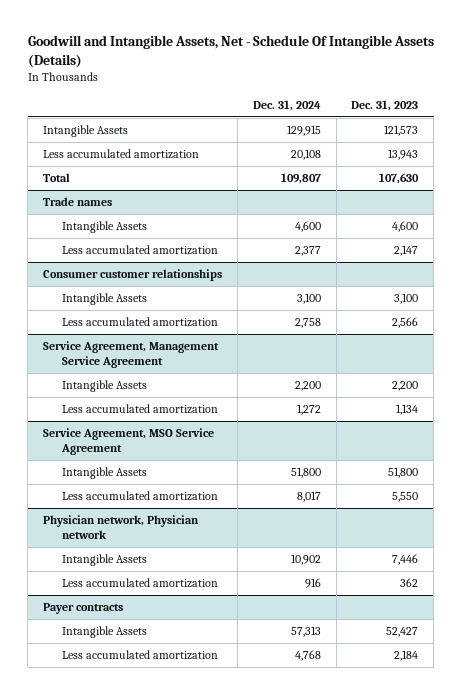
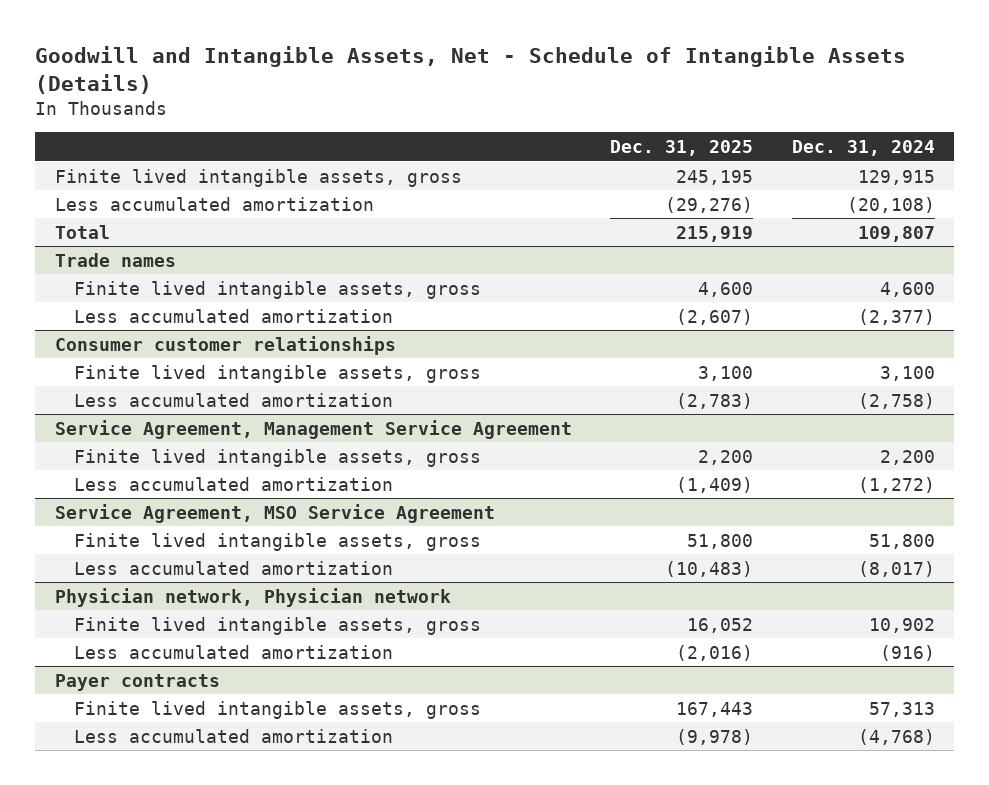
- Goodwill and Intangible Assets, Net - Schedule Of Intangible Assets (Details)
+ Goodwill and Intangible Assets, Net - Schedule of Intangible Assets (Details)
- | Dec. 31, 2024 | Dec. 31, 2023
+ | Dec. 31, 2025 | Dec. 31, 2024
- Intangible Assets | 129,915 | 121,573
- Less accumulated amortization | 20,108 | 13,943
+ Finite lived intangible assets, gross | 245,195 | 129,915
+ Less accumulated amortization | (29,276) | (20,108)
@ Trade names
- Intangible Assets | 4,600 | 4,600
- Less accumulated amortization | 2,377 | 2,147
+ Finite lived intangible assets, gross | 4,600 | 4,600
+ Less accumulated amortization | (2,607) | (2,377)
@ Consumer customer relationships
- Intangible Assets | 3,100 | 3,100
- Less accumulated amortization | 2,758 | 2,566
+ Finite lived intangible assets, gross | 3,100 | 3,100
+ Less accumulated amortization | (2,783) | (2,758)
@ Service Agreement, Management Service Agreement
- Intangible Assets | 2,200 | 2,200
- Less accumulated amortization | 1,272 | 1,134
+ Finite lived intangible assets, gross | 2,200 | 2,200
+ Less accumulated amortization | (1,409) | (1,272)
@ Service Agreement, MSO Service Agreement
- Intangible Assets | 51,800 | 51,800
- Less accumulated amortization | 8,017 | 5,550
+ Finite lived intangible assets, gross | 51,800 | 51,800
+ Less accumulated amortization | (10,483) | (8,017)
@ Physician network, Physician network
- Intangible Assets | 10,902 | 7,446
- Less accumulated amortization | 916 | 362
+ Finite lived intangible assets, gross | 16,052 | 10,902
+ Less accumulated amortization | (2,016) | (916)
@ Payer contracts
- Intangible Assets | 57,313 | 52,427
- Less accumulated amortization | 4,768 | 2,184
+ Finite lived intangible assets, gross | 167,443 | 57,313
+ Less accumulated amortization | (9,978) | (4,768)

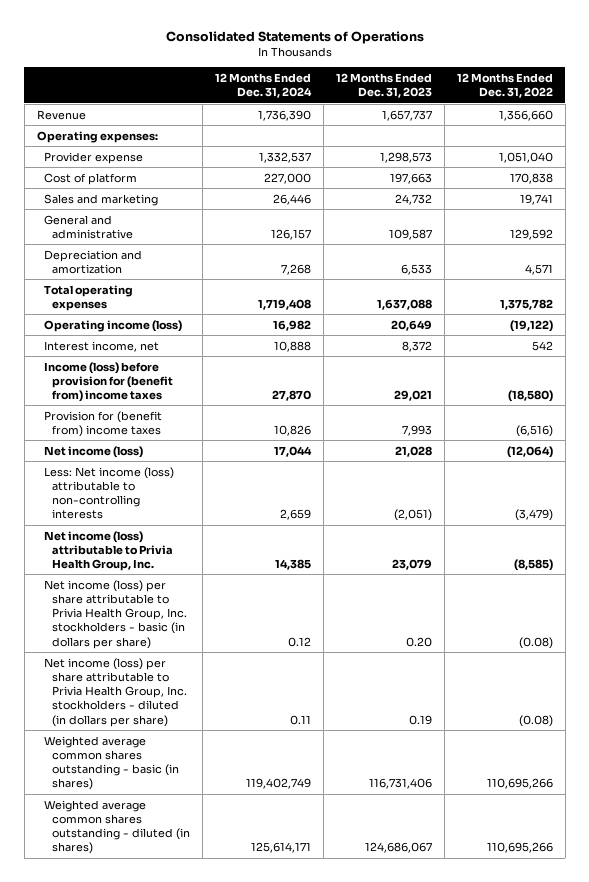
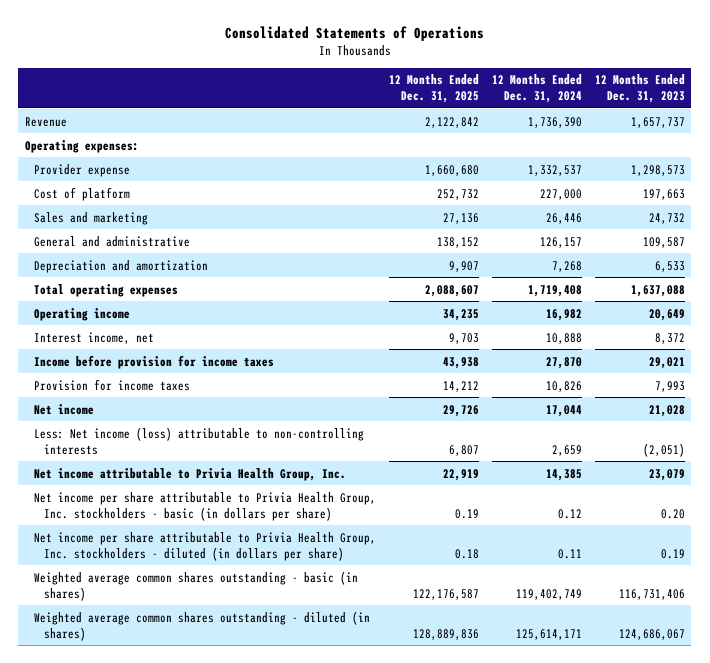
- | 12 Months Ended Dec. 31, 2024 | 12 Months Ended Dec. 31, 2023 | 12 Months Ended Dec. 31, 2022
+ | 12 Months Ended Dec. 31, 2025 | 12 Months Ended Dec. 31, 2024 | 12 Months Ended Dec. 31, 2023
- Operating income (loss) | 16,982 | 20,649 | (19,122)
+ Operating income | 34,235 | 16,982 | 20,649
- Income (loss) before provision for (benefit from) income taxes | 27,870 | 29,021 | (18,580)
- Provision for (benefit from) income taxes | 10,826 | 7,993 | (6,516)
- Net income (loss) | 17,044 | 21,028 | (12,064)
+ Income before provision for income taxes | 43,938 | 27,870 | 29,021
+ Provision for income taxes | 14,212 | 10,826 | 7,993
+ Net income | 29,726 | 17,044 | 21,028
- Net income (loss) attributable to Privia Health Group, Inc. | 14,385 | 23,079 | (8,585)
- Net income (loss) per share attributable to Privia Health Group, Inc. stockholders - basic (in dollars per share) | 0.12 | 0.20 | (0.08)
- Net income (loss) per share attributable to Privia Health Group, Inc. stockholders - diluted (in dollars per share) | 0.11 | 0.19 | (0.08)
+ Net income attributable to Privia Health Group, Inc. | 22,919 | 14,385 | 23,079
+ Net income per share attributable to Privia Health Group, Inc. stockholders - basic (in dollars per share) | 0.19 | 0.12 | 0.20
+ Net income per share attributable to Privia Health Group, Inc. stockholders - diluted (in dollars per share) | 0.18 | 0.11 | 0.19

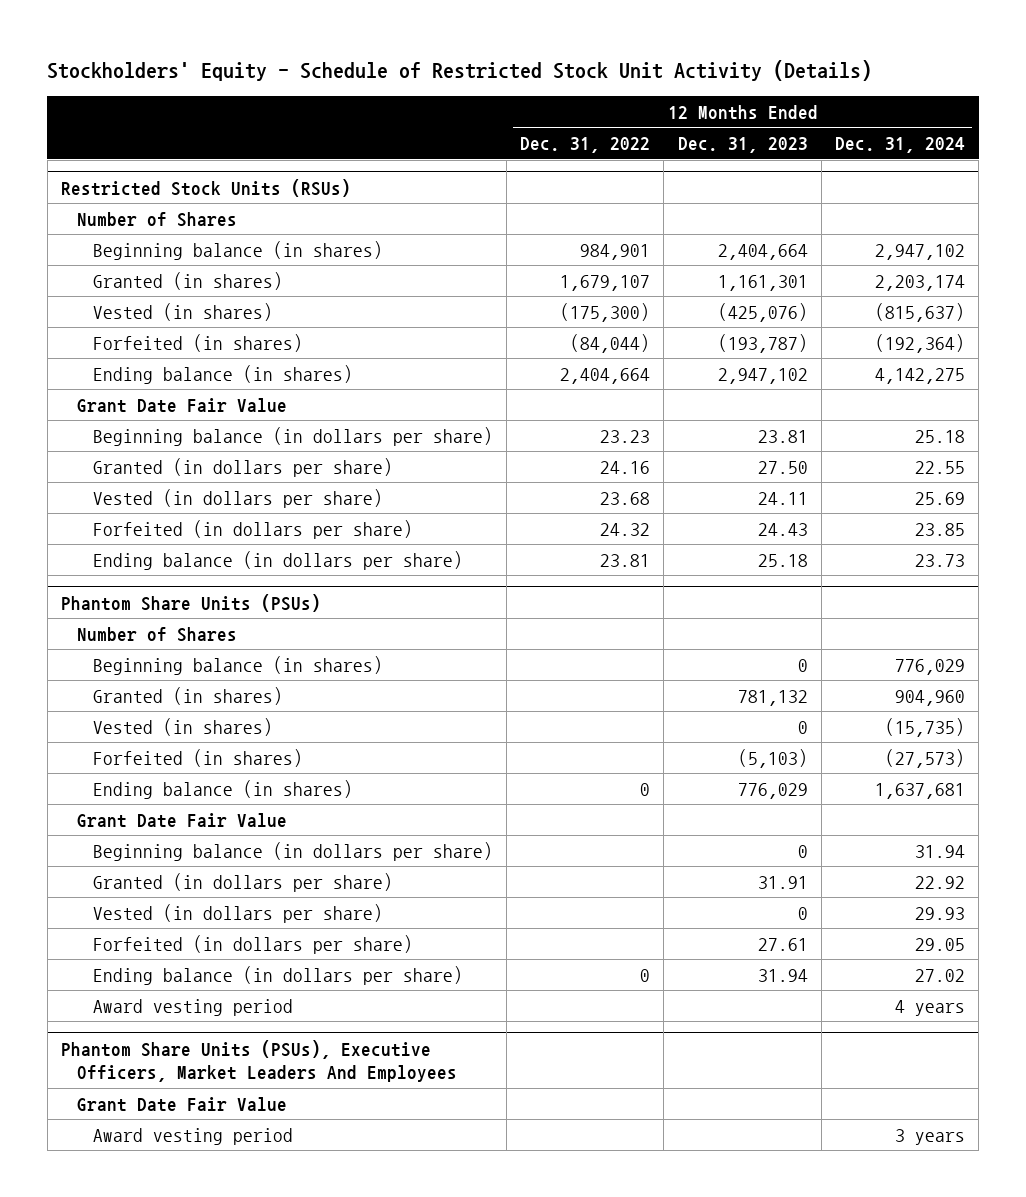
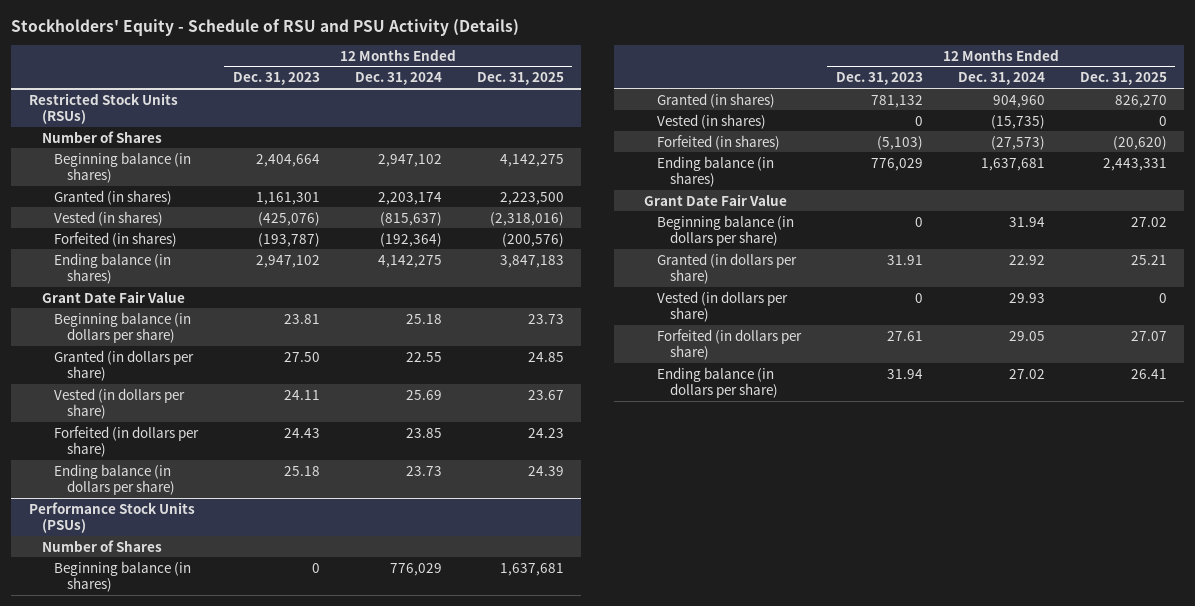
- Stockholders' Equity - Schedule of Restricted Stock Unit Activity (Details)
+ Stockholders' Equity - Schedule of RSU and PSU Activity (Details)
- | 12 Months Ended Dec. 31, 2022 | 12 Months Ended Dec. 31, 2023 | 12 Months Ended Dec. 31, 2024
+ | 12 Months Ended Dec. 31, 2023 | 12 Months Ended Dec. 31, 2024 | 12 Months Ended Dec. 31, 2025
- Phantom Share Units (PSUs)
+ Performance Stock Units (PSUs)
- Award vesting period | | | 4 years
- Phantom Share Units (PSUs), Executive Officers, Market Leaders And Employees
- Grant Date Fair Value
- Award vesting period | | | 3 years

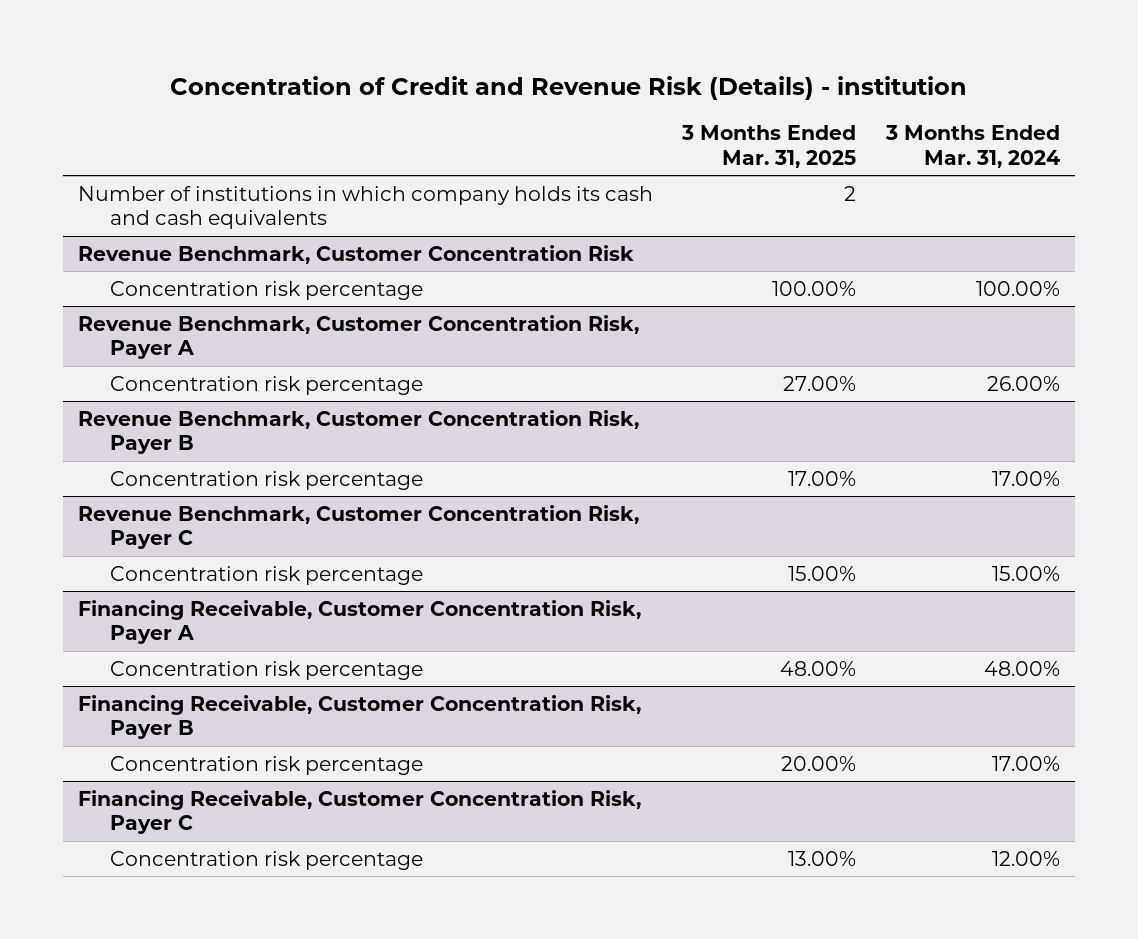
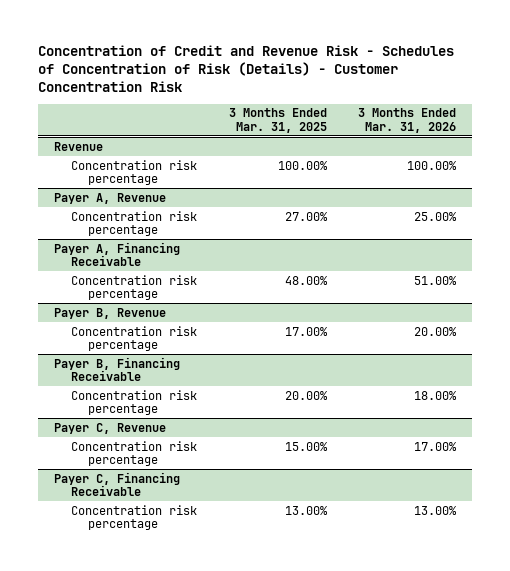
- Concentration of Credit and Revenue Risk (Details) - institution
+ Concentration of Credit and Revenue Risk - Schedules of Concentration of Risk (Details) - Customer Concentration Risk
- | 3 Months Ended Mar. 31, 2025 | 3 Months Ended Mar. 31, 2024
+ | 3 Months Ended Mar. 31, 2025 | 3 Months Ended Mar. 31, 2026
- Number of institutions in which company holds its cash and cash equivalents | 2 |
- Revenue Benchmark, Customer Concentration Risk
+ Revenue
- Revenue Benchmark, Customer Concentration Risk, Payer A
+ Payer A, Revenue
- Revenue Benchmark, Customer Concentration Risk, Payer B
- Concentration risk percentage | 17.00% | 17.00%
- Revenue Benchmark, Customer Concentration Risk, Payer C
- Concentration risk percentage | 15.00% | 15.00%
- Financing Receivable, Customer Concentration Risk, Payer A
+ Payer A, Financing Receivable
- Financing Receivable, Customer Concentration Risk, Payer B
+ Payer B, Revenue
+ Concentration risk percentage | 17.00% | 20.00%
+ Payer B, Financing Receivable
- Financing Receivable, Customer Concentration Risk, Payer C
+ Payer C, Revenue
+ Concentration risk percentage | 15.00% | 17.00%
+ Payer C, Financing Receivable

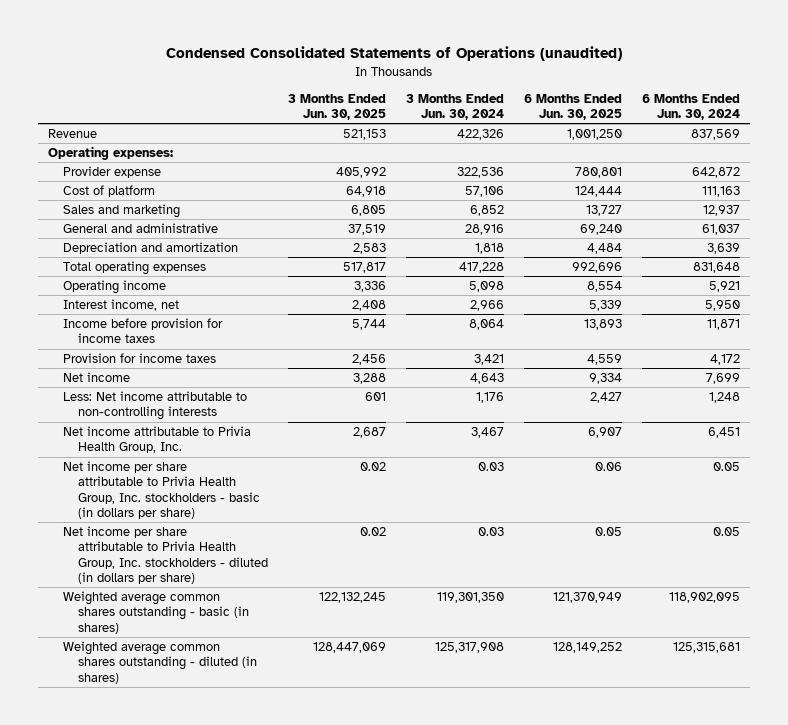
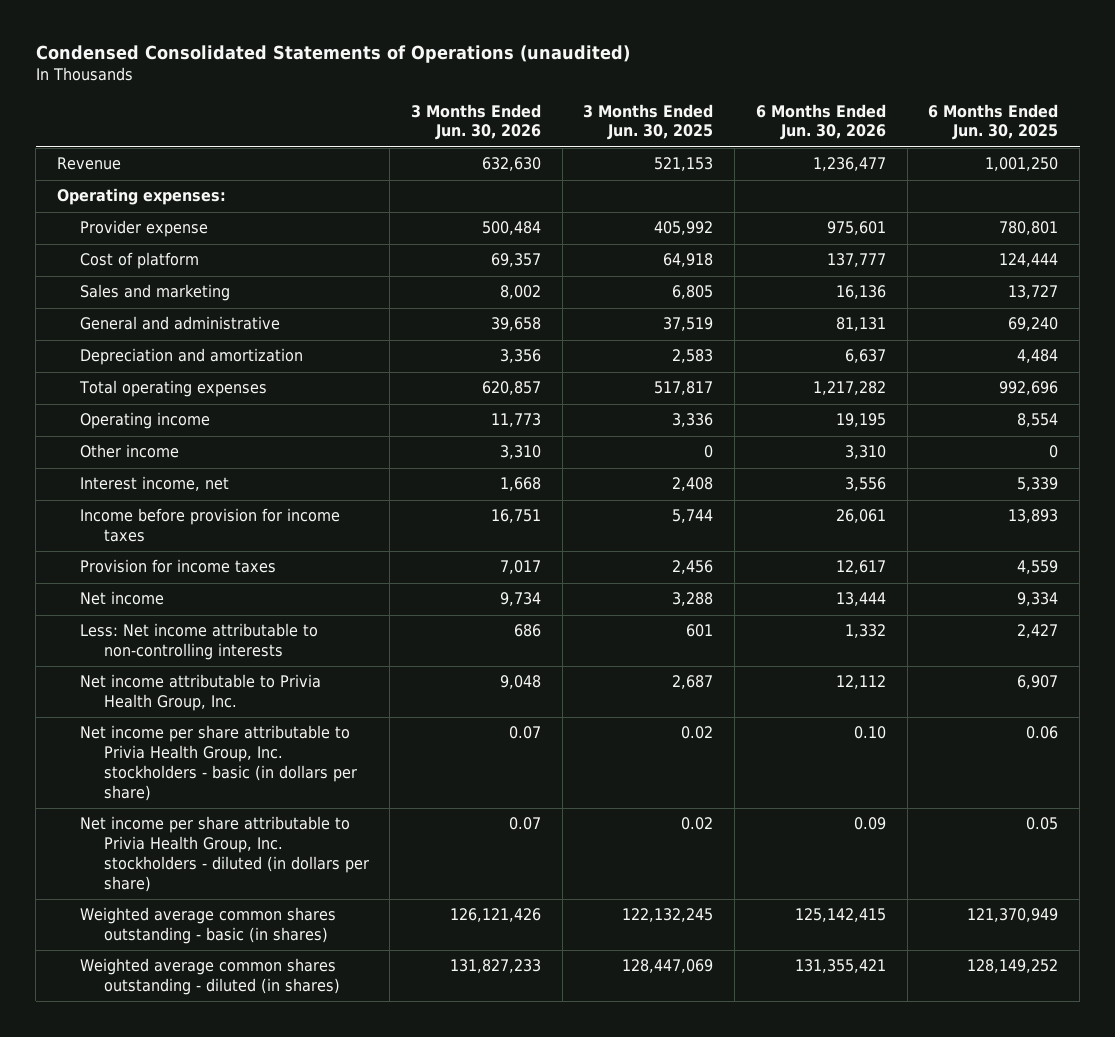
- | 3 Months Ended Jun. 30, 2025 | 3 Months Ended Jun. 30, 2024 | 6 Months Ended Jun. 30, 2025 | 6 Months Ended Jun. 30, 2024
+ | 3 Months Ended Jun. 30, 2026 | 3 Months Ended Jun. 30, 2025 | 6 Months Ended Jun. 30, 2026 | 6 Months Ended Jun. 30, 2025
+ Other income | 3,310 | 0 | 3,310 | 0

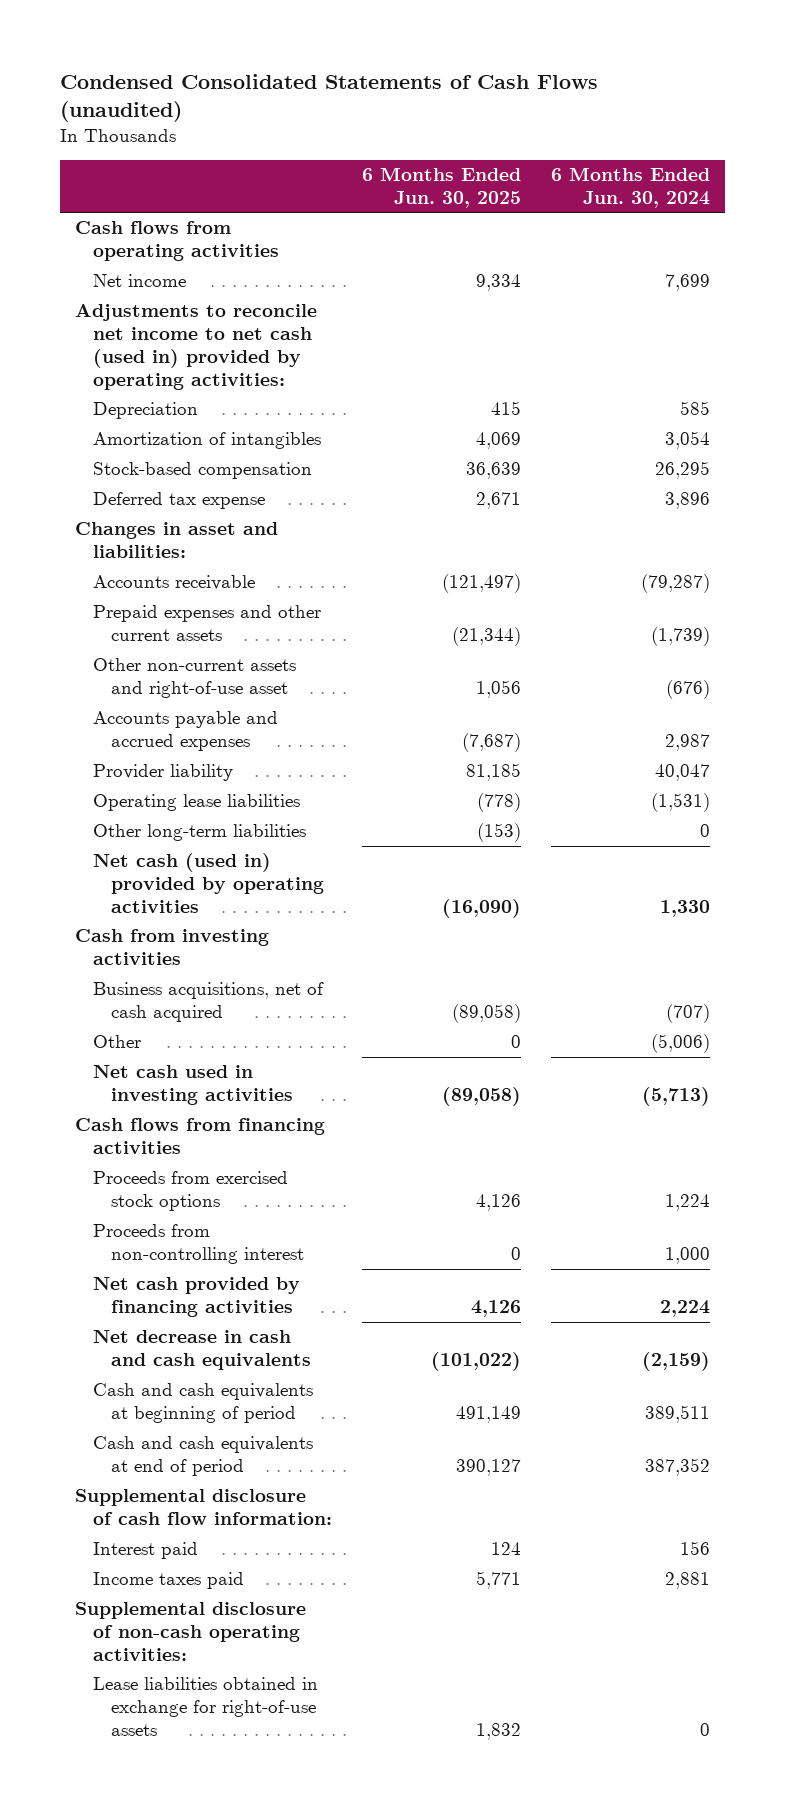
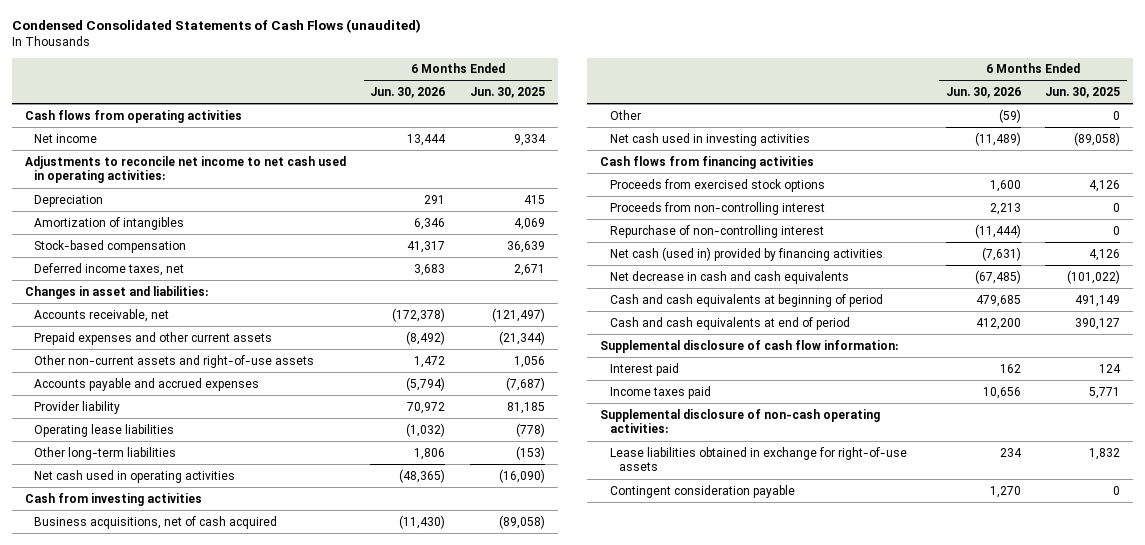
- | 6 Months Ended Jun. 30, 2025 | 6 Months Ended Jun. 30, 2024
+ | 6 Months Ended Jun. 30, 2026 | 6 Months Ended Jun. 30, 2025
- Adjustments to reconcile net income to net cash (used in) provided by operating activities:
+ Adjustments to reconcile net income to net cash used in operating activities:
- Deferred tax expense | 2,671 | 3,896
+ Deferred income taxes, net | 3,683 | 2,671
- Accounts receivable | (121,497) | (79,287)
+ Accounts receivable, net | (172,378) | (121,497)
- Other non-current assets and right-of-use asset | 1,056 | (676)
+ Other non-current assets and right-of-use assets | 1,472 | 1,056
- Net cash (used in) provided by operating activities | (16,090) | 1,330
+ Net cash used in operating activities | (48,365) | (16,090)
- Net cash provided by financing activities | 4,126 | 2,224
+ Repurchase of non-controlling interest | (11,444) | 0
+ Net cash (used in) provided by financing activities | (7,631) | 4,126
+ Contingent consideration payable | 1,270 | 0

